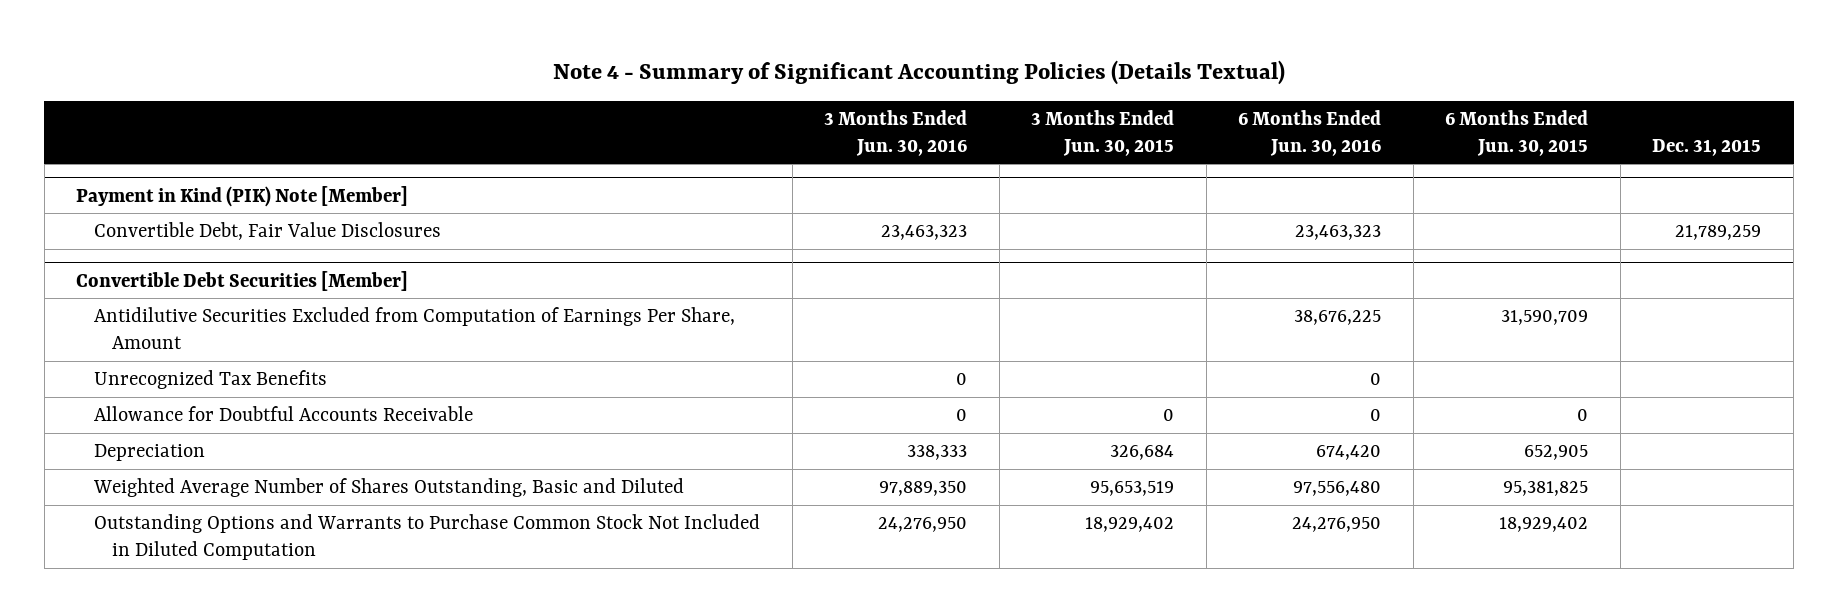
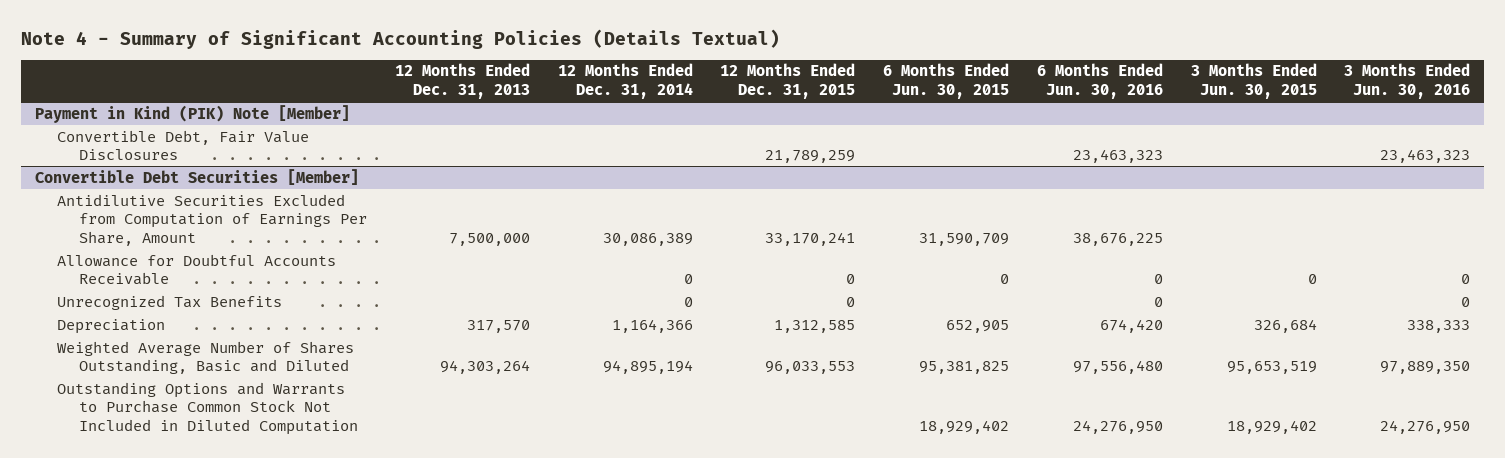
- | 3 Months Ended Jun. 30, 2016 | 3 Months Ended Jun. 30, 2015 | 6 Months Ended Jun. 30, 2016 | 6 Months Ended Jun. 30, 2015 | Dec. 31, 2015
+ | 12 Months Ended Dec. 31, 2013 | 12 Months Ended Dec. 31, 2014 | 12 Months Ended Dec. 31, 2015 | 6 Months Ended Jun. 30, 2015 | 6 Months Ended Jun. 30, 2016 | 3 Months Ended Jun. 30, 2015 | 3 Months Ended Jun. 30, 2016
@ Convertible Debt Securities [Member]
moved down: Unrecognized Tax Benefits | | 0 | 0 | | 0 | | 0

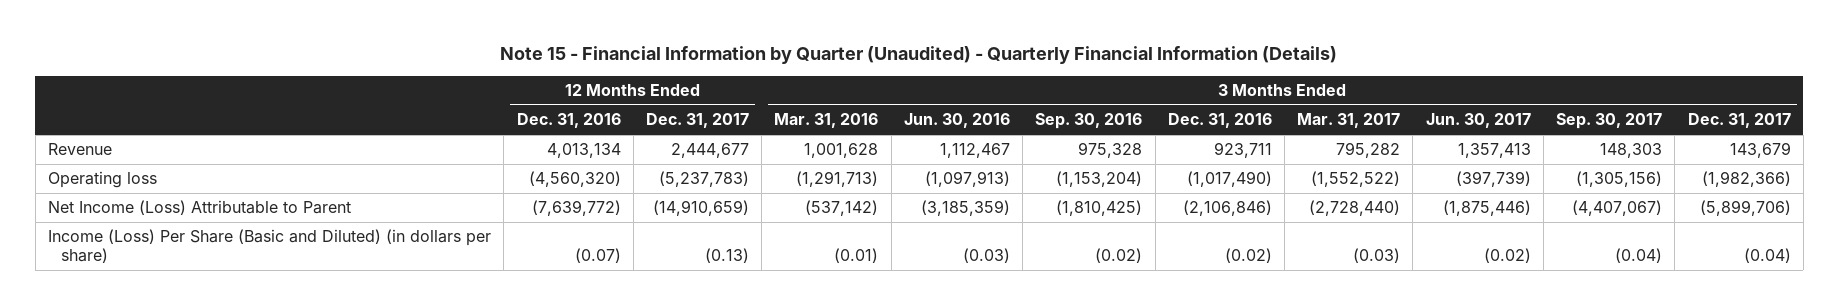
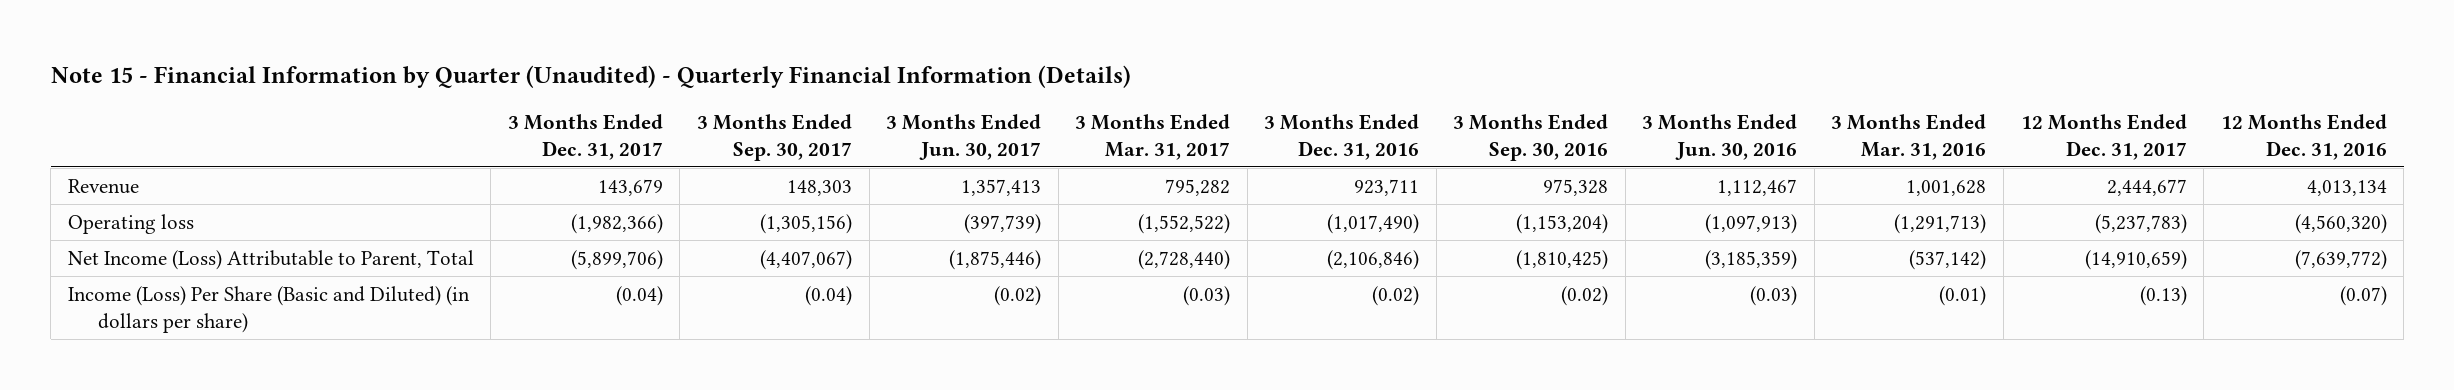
- | 12 Months Ended Dec. 31, 2016 | 12 Months Ended Dec. 31, 2017 | 3 Months Ended Mar. 31, 2016 | 3 Months Ended Jun. 30, 2016 | 3 Months Ended Sep. 30, 2016 | 3 Months Ended Dec. 31, 2016 | 3 Months Ended Mar. 31, 2017 | 3 Months Ended Jun. 30, 2017 | 3 Months Ended Sep. 30, 2017 | 3 Months Ended Dec. 31, 2017
+ | 3 Months Ended Dec. 31, 2017 | 3 Months Ended Sep. 30, 2017 | 3 Months Ended Jun. 30, 2017 | 3 Months Ended Mar. 31, 2017 | 3 Months Ended Dec. 31, 2016 | 3 Months Ended Sep. 30, 2016 | 3 Months Ended Jun. 30, 2016 | 3 Months Ended Mar. 31, 2016 | 12 Months Ended Dec. 31, 2017 | 12 Months Ended Dec. 31, 2016
- Net Income (Loss) Attributable to Parent | (7,639,772) | (14,910,659) | (537,142) | (3,185,359) | (1,810,425) | (2,106,846) | (2,728,440) | (1,875,446) | (4,407,067) | (5,899,706)
+ Net Income (Loss) Attributable to Parent, Total | (5,899,706) | (4,407,067) | (1,875,446) | (2,728,440) | (2,106,846) | (1,810,425) | (3,185,359) | (537,142) | (14,910,659) | (7,639,772)

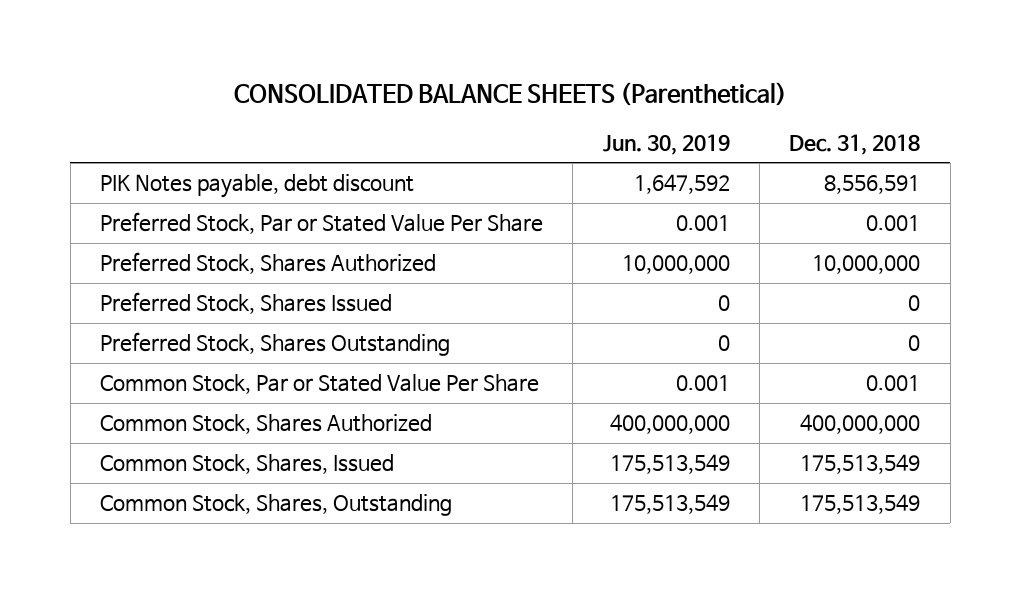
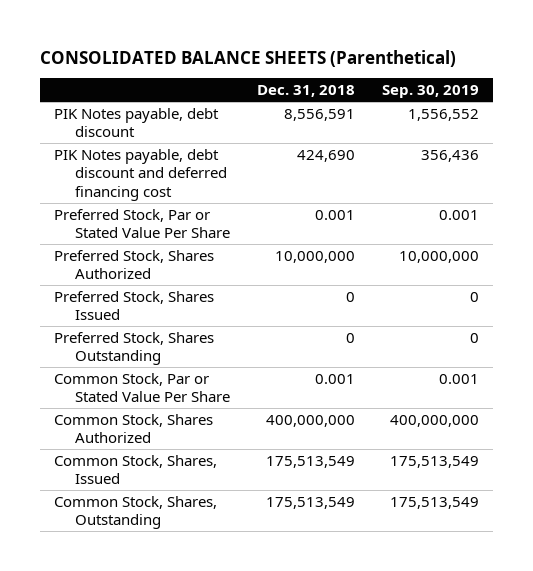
- | Jun. 30, 2019 | Dec. 31, 2018
+ | Dec. 31, 2018 | Sep. 30, 2019
+ PIK Notes payable, debt discount and deferred financing cost | 424,690 | 356,436

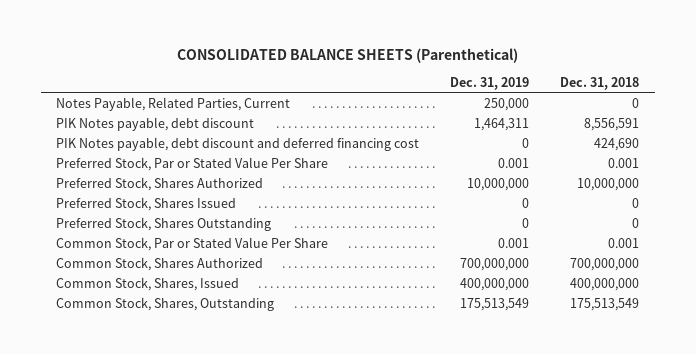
- | Dec. 31, 2018 | Sep. 30, 2019
+ | Dec. 31, 2019 | Dec. 31, 2018
+ Notes Payable, Related Parties, Current | 250,000 | 0
- Common Stock, Shares Authorized | 400,000,000 | 400,000,000
- Common Stock, Shares, Issued | 175,513,549 | 175,513,549
+ Common Stock, Shares Authorized | 700,000,000 | 700,000,000
+ Common Stock, Shares, Issued | 400,000,000 | 400,000,000

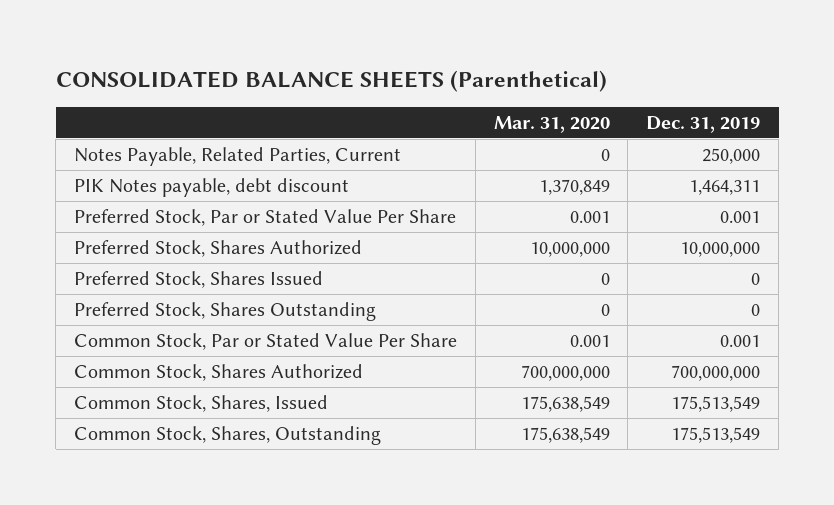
- | Dec. 31, 2019 | Dec. 31, 2018
+ | Mar. 31, 2020 | Dec. 31, 2019
- PIK Notes payable, debt discount and deferred financing cost | 0 | 424,690
- Common Stock, Shares, Issued | 400,000,000 | 400,000,000
+ Common Stock, Shares, Issued | 175,638,549 | 175,513,549

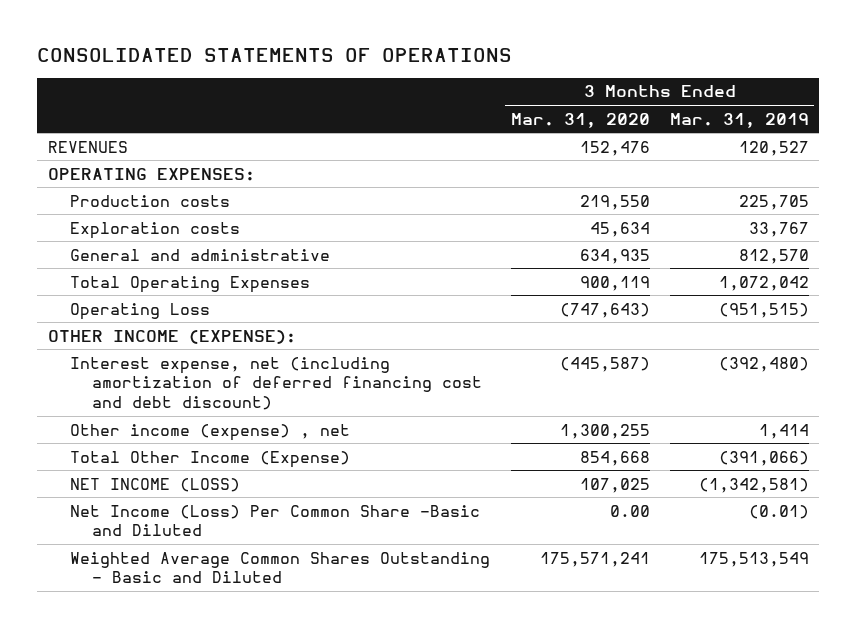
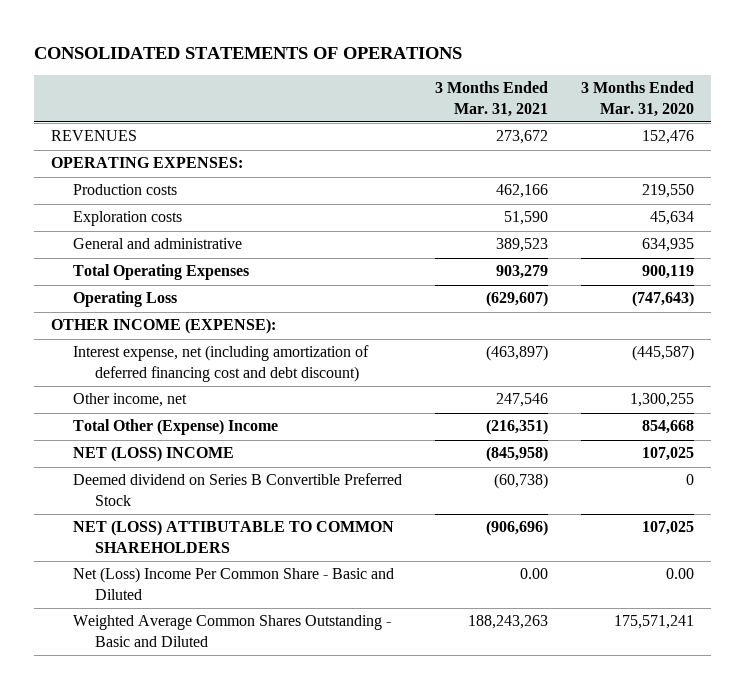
- | 3 Months Ended Mar. 31, 2020 | 3 Months Ended Mar. 31, 2019
+ | 3 Months Ended Mar. 31, 2021 | 3 Months Ended Mar. 31, 2020
- Other income (expense) , net | 1,300,255 | 1,414
- Total Other Income (Expense) | 854,668 | (391,066)
- NET INCOME (LOSS) | 107,025 | (1,342,581)
- Net Income (Loss) Per Common Share -Basic and Diluted | 0.00 | (0.01)
+ Other income, net | 247,546 | 1,300,255
+ Total Other (Expense) Income | (216,351) | 854,668
+ NET (LOSS) INCOME | (845,958) | 107,025
+ Deemed dividend on Series B Convertible Preferred Stock | (60,738) | 0
+ NET (LOSS) ATTIBUTABLE TO COMMON SHAREHOLDERS | (906,696) | 107,025
+ Net (Loss) Income Per Common Share - Basic and Diluted | 0.00 | 0.00

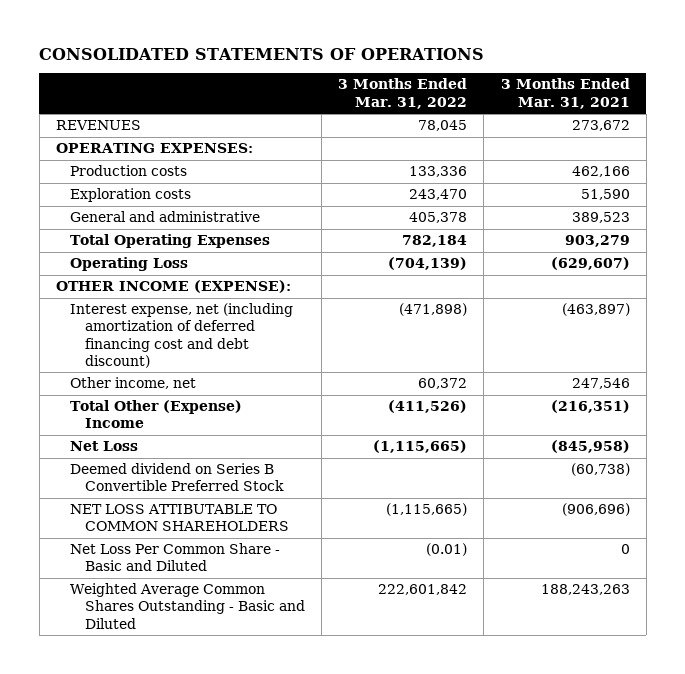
- | 3 Months Ended Mar. 31, 2021 | 3 Months Ended Mar. 31, 2020
+ | 3 Months Ended Mar. 31, 2022 | 3 Months Ended Mar. 31, 2021
- NET (LOSS) INCOME | (845,958) | 107,025
+ Net Loss | (1,115,665) | (845,958)
- NET (LOSS) ATTIBUTABLE TO COMMON SHAREHOLDERS | (906,696) | 107,025
- Net (Loss) Income Per Common Share - Basic and Diluted | 0.00 | 0.00
+ NET LOSS ATTIBUTABLE TO COMMON SHAREHOLDERS | (1,115,665) | (906,696)
+ Net Loss Per Common Share - Basic and Diluted | (0.01) | 0

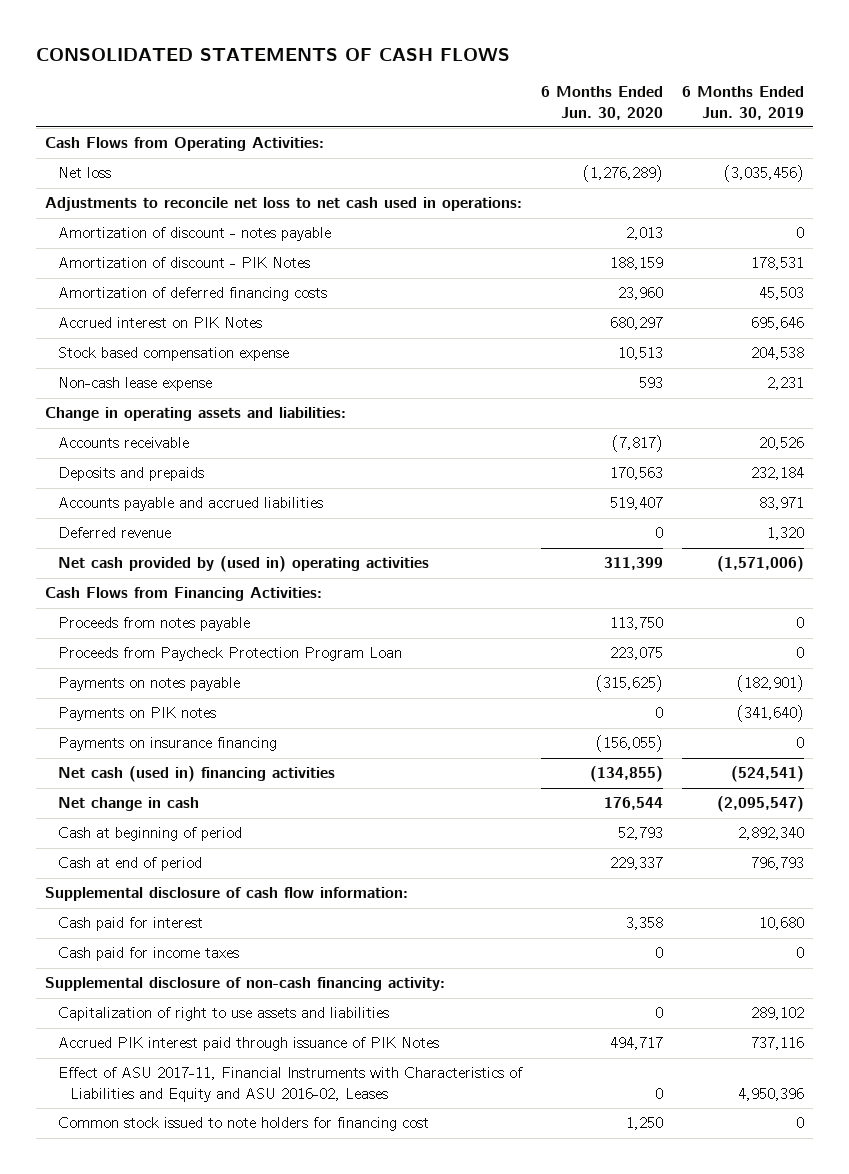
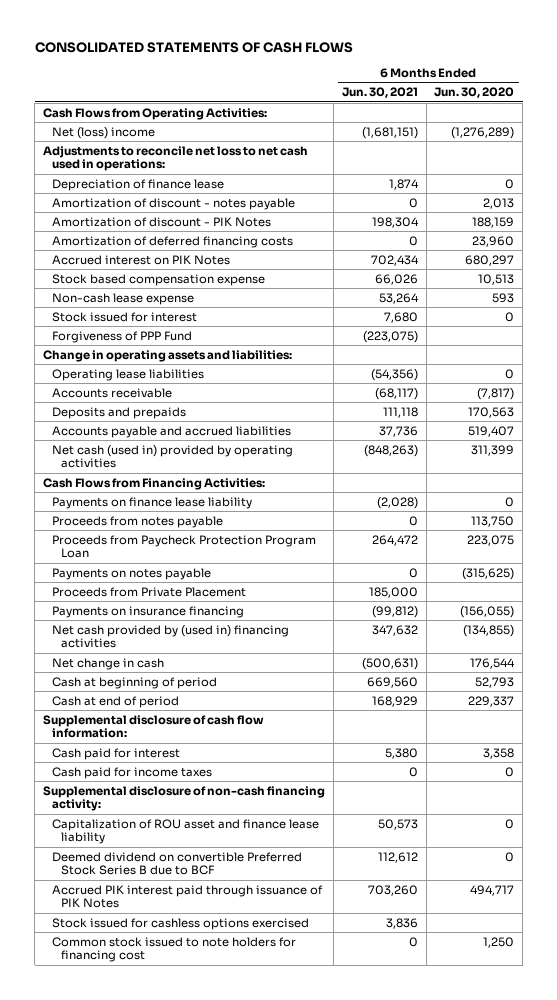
- | 6 Months Ended Jun. 30, 2020 | 6 Months Ended Jun. 30, 2019
+ | 6 Months Ended Jun. 30, 2021 | 6 Months Ended Jun. 30, 2020
- Net loss | (1,276,289) | (3,035,456)
+ Net (loss) income | (1,681,151) | (1,276,289)
+ Depreciation of finance lease | 1,874 | 0
+ Stock issued for interest | 7,680 | 0
+ Forgiveness of PPP Fund | (223,075) |
+ Operating lease liabilities | (54,356) | 0
- Deferred revenue | 0 | 1,320
- Net cash provided by (used in) operating activities | 311,399 | (1,571,006)
+ Net cash (used in) provided by operating activities | (848,263) | 311,399
+ Payments on finance lease liability | (2,028) | 0
- Payments on PIK notes | 0 | (341,640)
+ Proceeds from Private Placement | 185,000 |
- Net cash (used in) financing activities | (134,855) | (524,541)
+ Net cash provided by (used in) financing activities | 347,632 | (134,855)
- Capitalization of right to use assets and liabilities | 0 | 289,102
+ Capitalization of ROU asset and finance lease liability | 50,573 | 0
+ Deemed dividend on convertible Preferred Stock Series B due to BCF | 112,612 | 0
- Effect of ASU 2017-11, Financial Instruments with Characteristics of Liabilities and Equity and ASU 2016-02, Leases | 0 | 4,950,396
+ Stock issued for cashless options exercised | 3,836 |

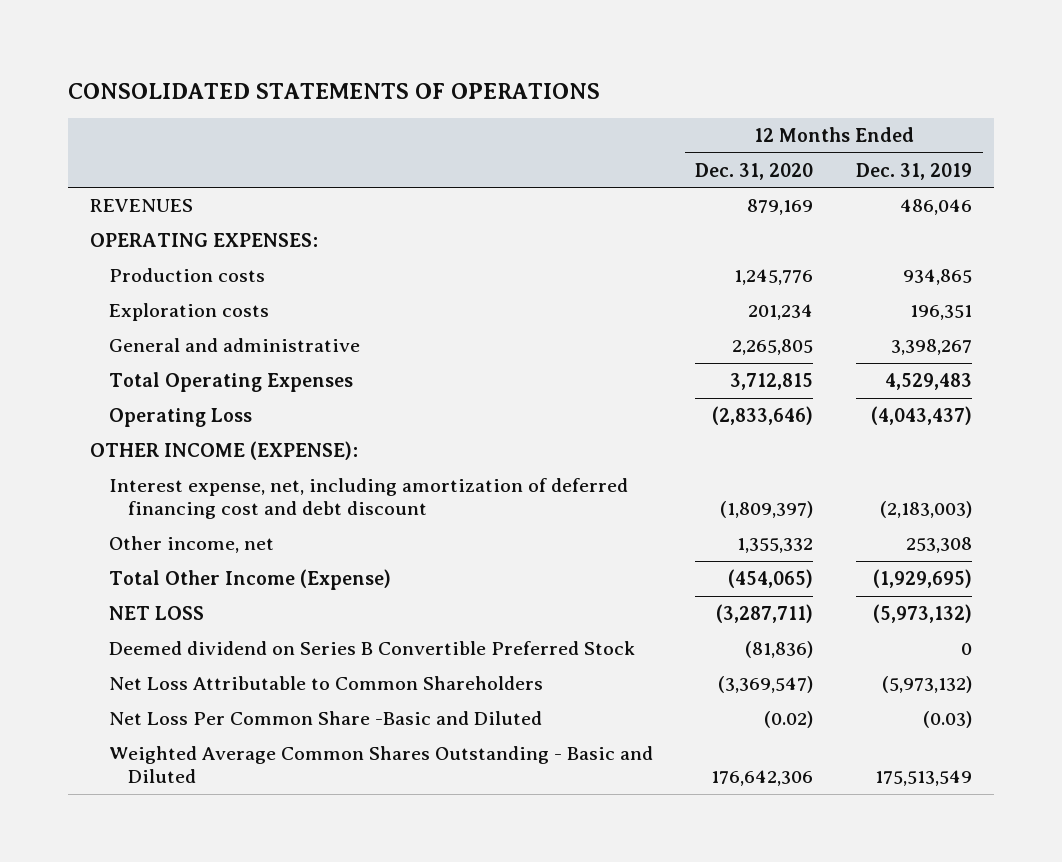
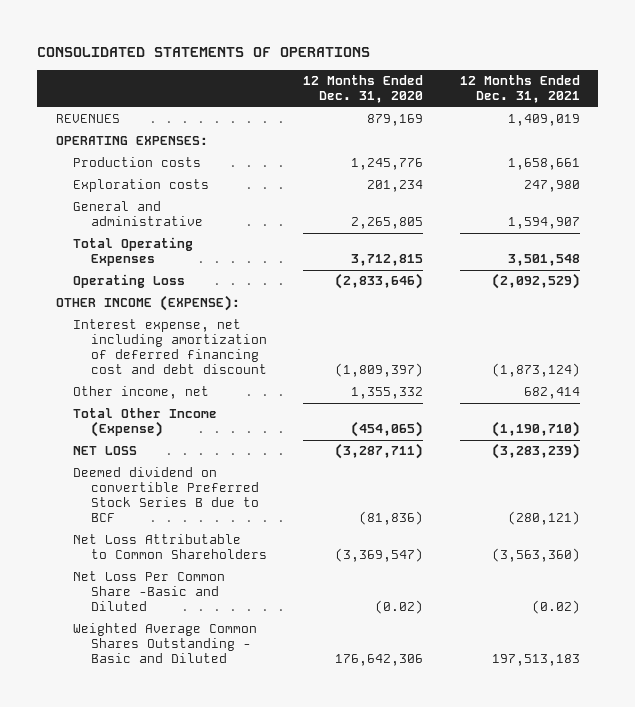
- | 12 Months Ended Dec. 31, 2020 | 12 Months Ended Dec. 31, 2019
+ | 12 Months Ended Dec. 31, 2020 | 12 Months Ended Dec. 31, 2021
- Interest expense, net, including amortization of deferred financing cost and debt discount | (1,809,397) | (2,183,003)
+ Interest expense, net including amortization of deferred financing cost and debt discount | (1,809,397) | (1,873,124)
- Deemed dividend on Series B Convertible Preferred Stock | (81,836) | 0
+ Deemed dividend on convertible Preferred Stock Series B due to BCF | (81,836) | (280,121)

